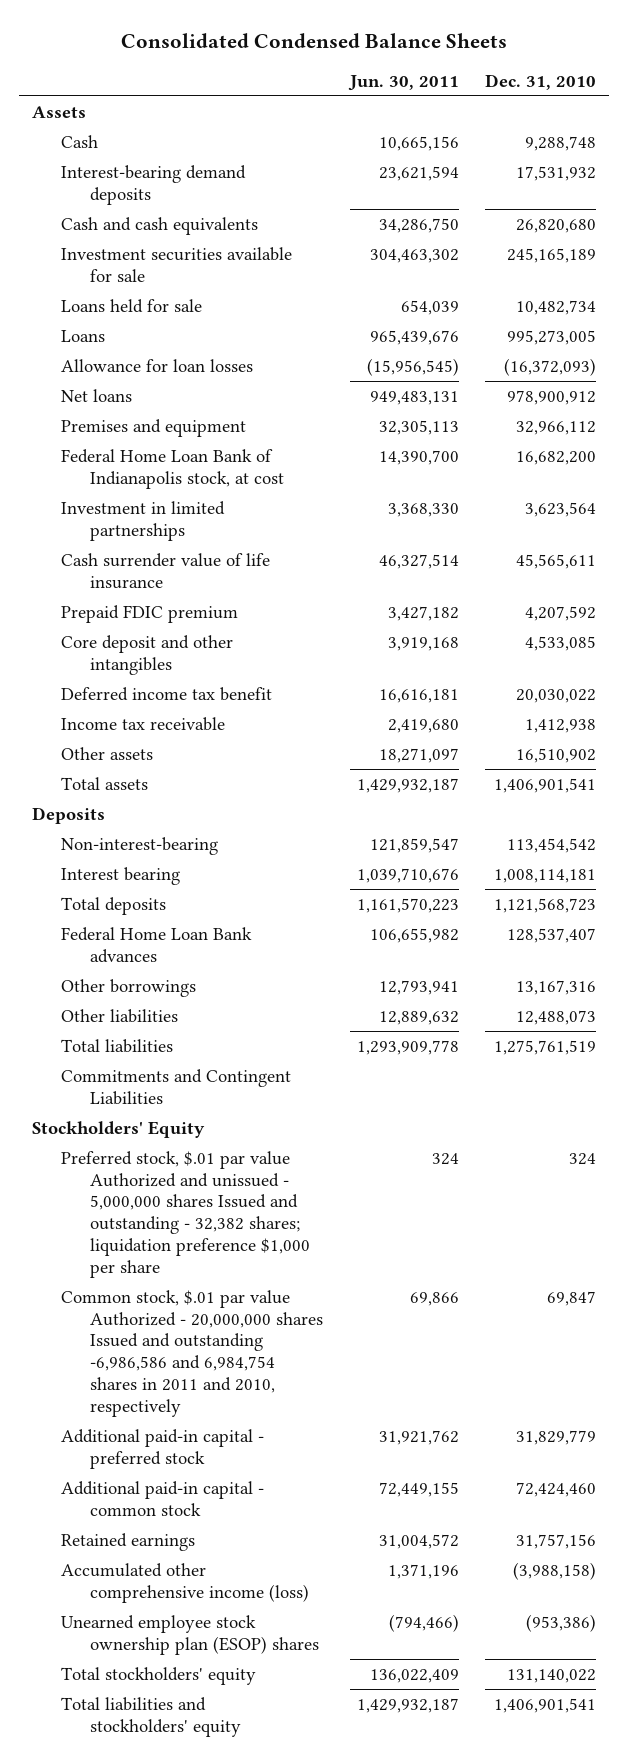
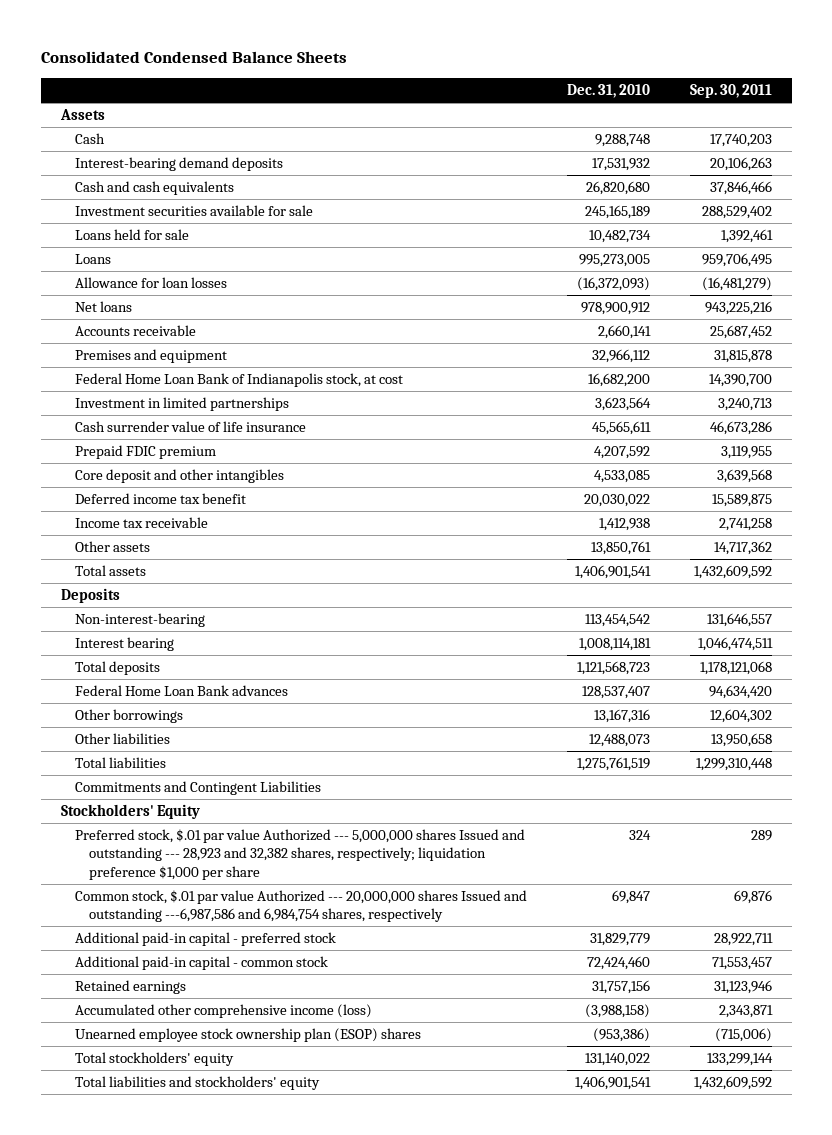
- | Jun. 30, 2011 | Dec. 31, 2010
+ | Dec. 31, 2010 | Sep. 30, 2011
+ Accounts receivable | 2,660,141 | 25,687,452
- Other assets | 18,271,097 | 16,510,902
+ Other assets | 13,850,761 | 14,717,362
- Preferred stock, $.01 par value Authorized and unissued - 5,000,000 shares Issued and outstanding - 32,382 shares; liquidation preference $1,000 per share | 324 | 324
- Common stock, $.01 par value Authorized - 20,000,000 shares Issued and outstanding -6,986,586 and 6,984,754 shares in 2011 and 2010, respectively | 69,866 | 69,847
+ Preferred stock, $.01 par value Authorized --- 5,000,000 shares Issued and outstanding --- 28,923 and 32,382 shares, respectively; liquidation preference $1,000 per share | 324 | 289
+ Common stock, $.01 par value Authorized --- 20,000,000 shares Issued and outstanding ---6,987,586 and 6,984,754 shares, respectively | 69,847 | 69,876

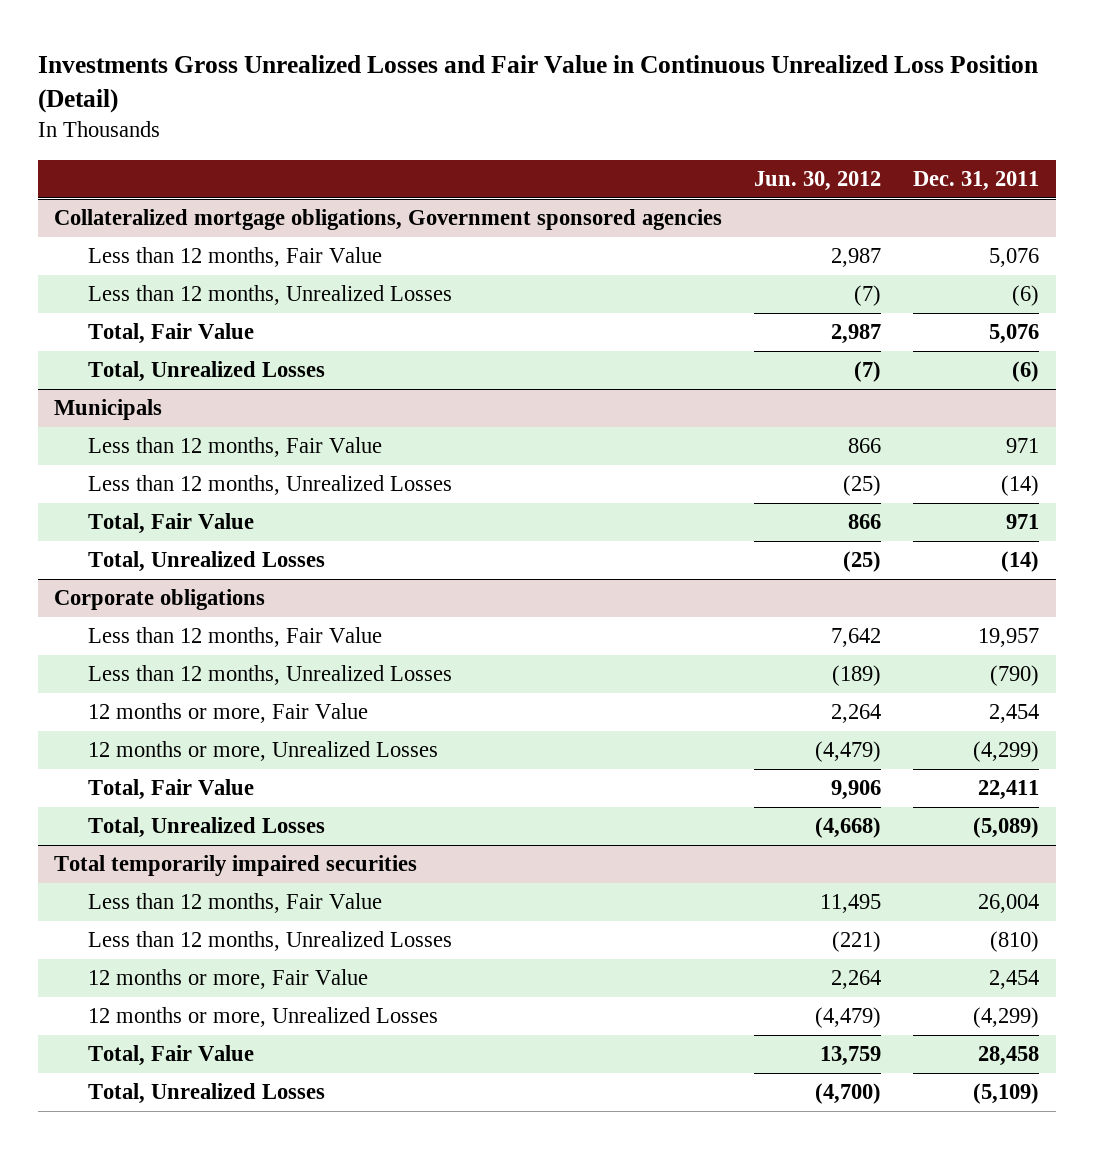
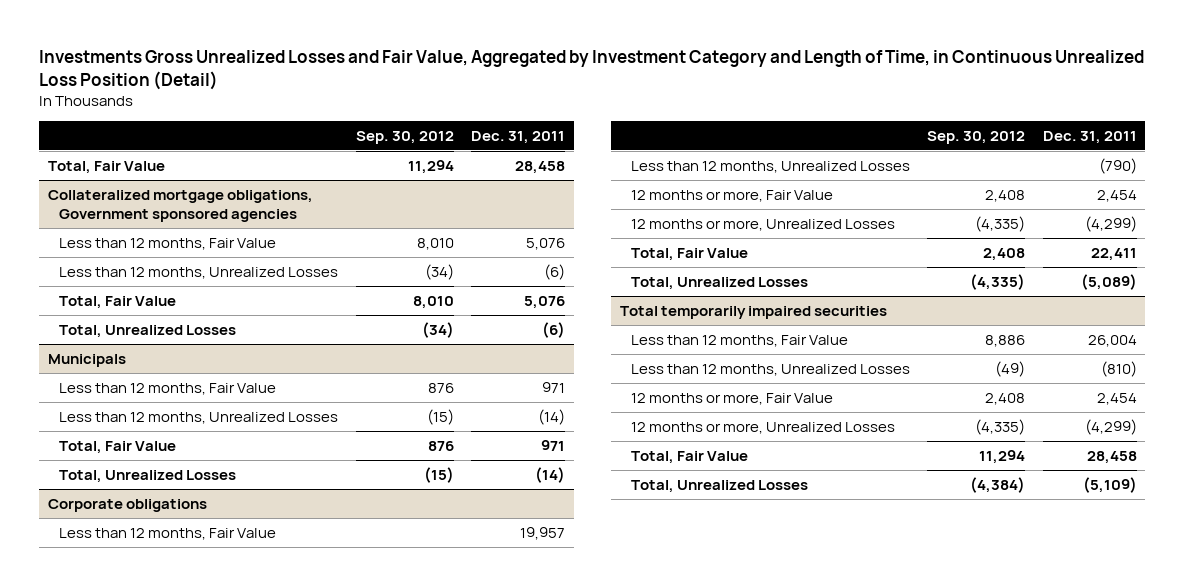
- Investments Gross Unrealized Losses and Fair Value in Continuous Unrealized Loss Position (Detail)
+ Investments Gross Unrealized Losses and Fair Value, Aggregated by Investment Category and Length of Time, in Continuous Unrealized Loss Position (Detail)
- | Jun. 30, 2012 | Dec. 31, 2011
+ | Sep. 30, 2012 | Dec. 31, 2011
+ Total, Fair Value | 11,294 | 28,458

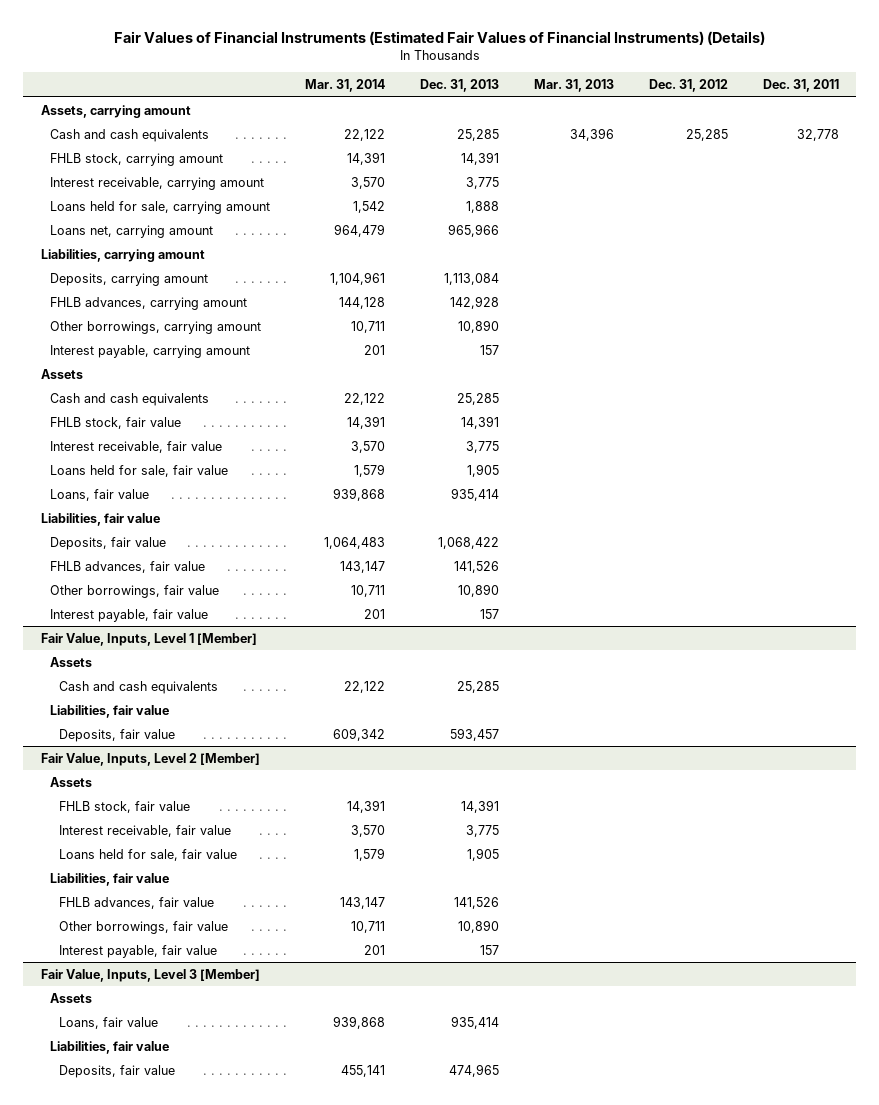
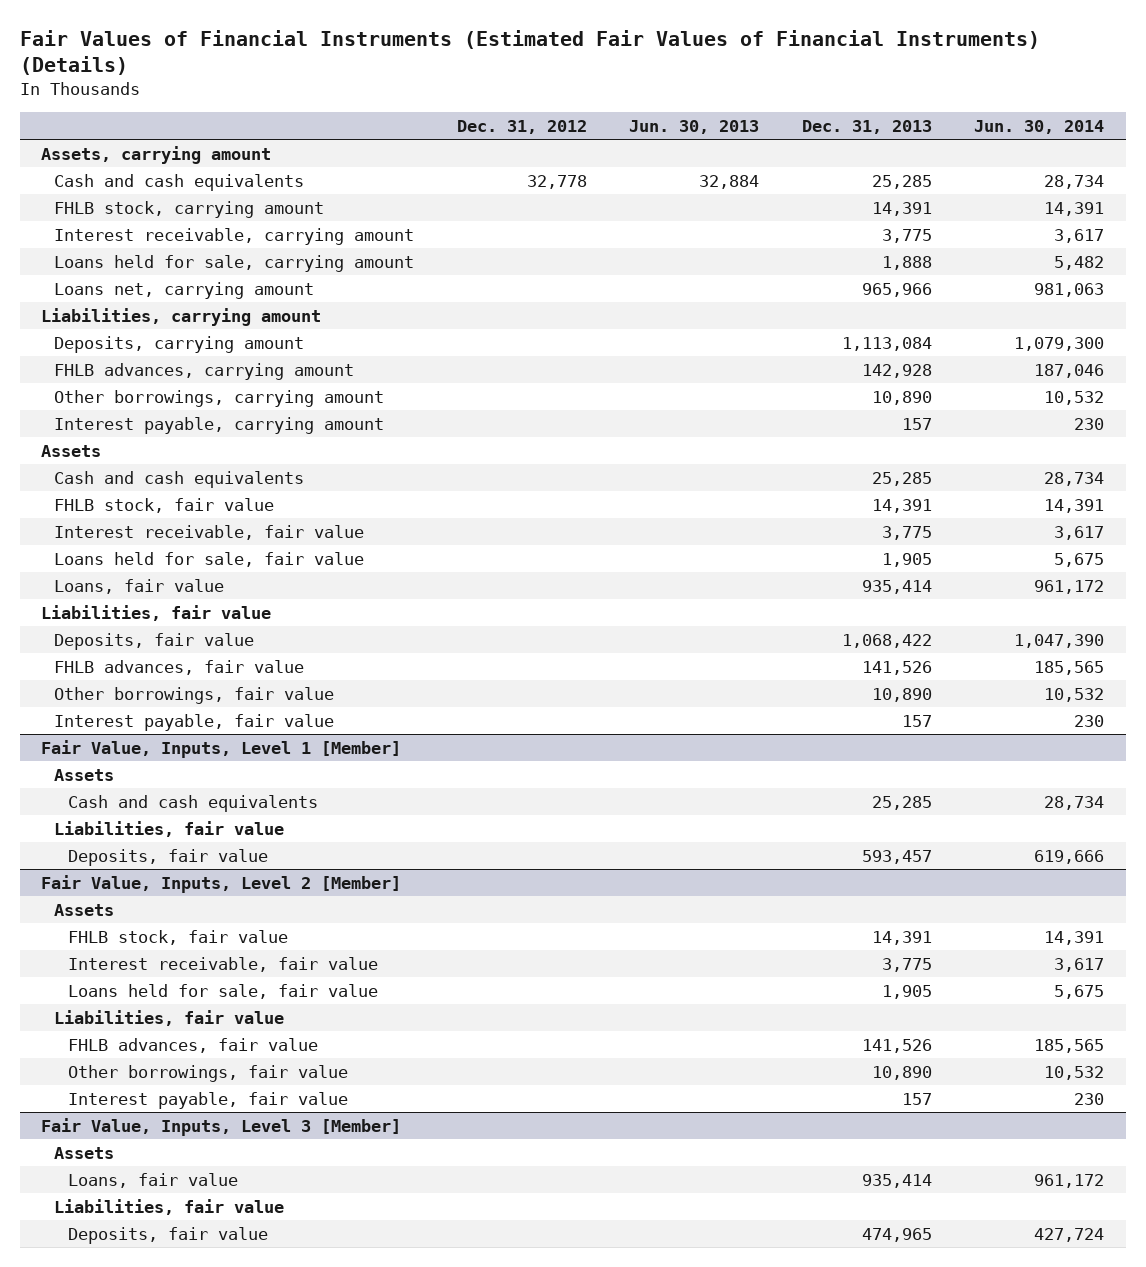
- | Mar. 31, 2014 | Dec. 31, 2013 | Mar. 31, 2013 | Dec. 31, 2012 | Dec. 31, 2011
+ | Dec. 31, 2012 | Jun. 30, 2013 | Dec. 31, 2013 | Jun. 30, 2014
- Cash and cash equivalents | 22,122 | 25,285 | 34,396 | 25,285 | 32,778
+ Cash and cash equivalents | 32,778 | 32,884 | 25,285 | 28,734

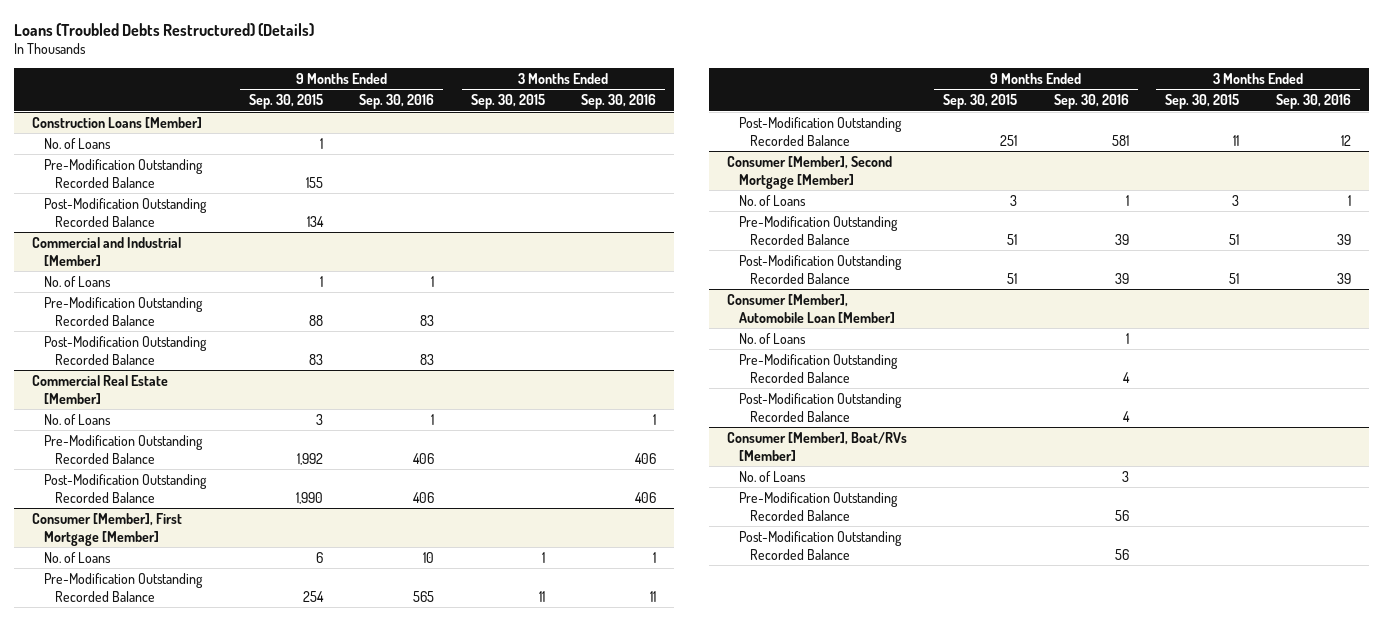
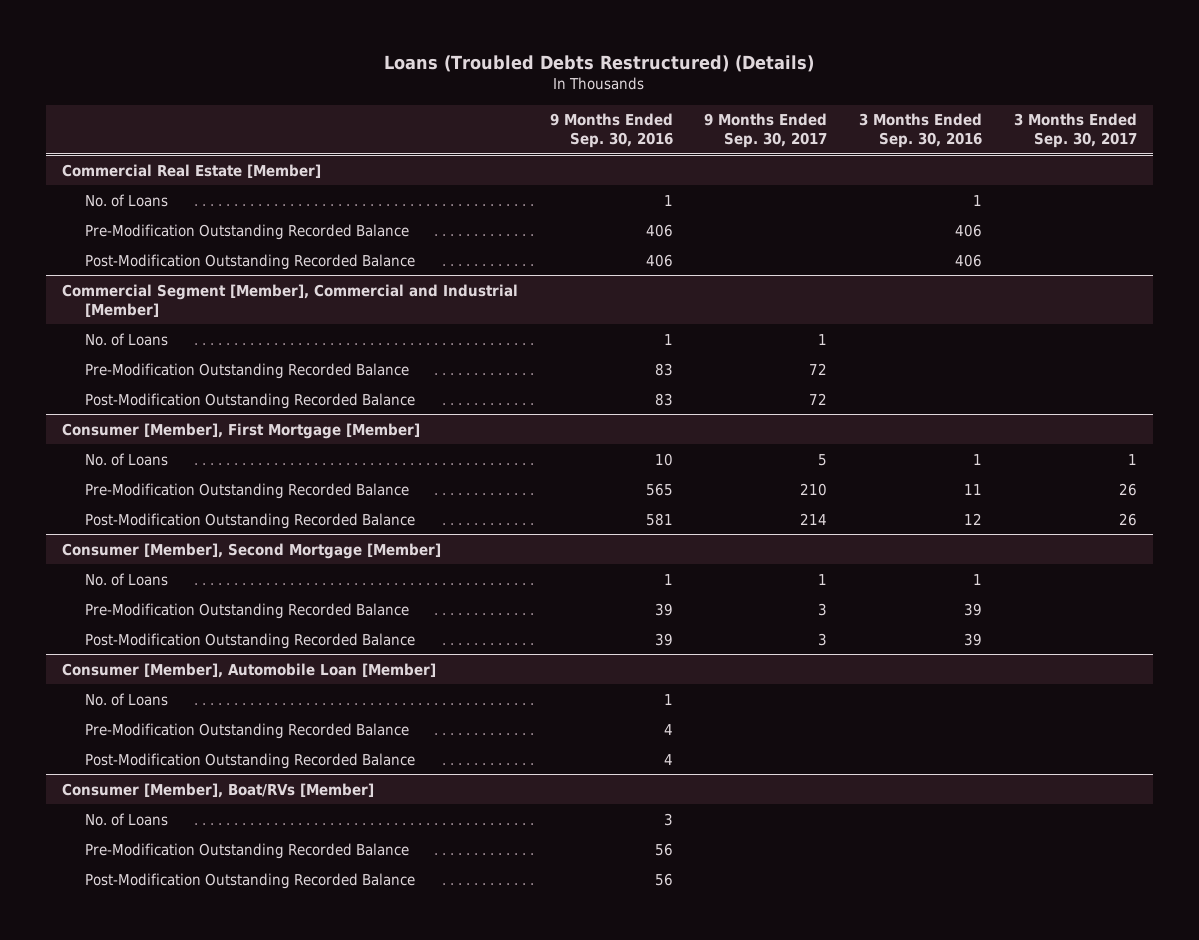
- | 9 Months Ended Sep. 30, 2015 | 9 Months Ended Sep. 30, 2016 | 3 Months Ended Sep. 30, 2015 | 3 Months Ended Sep. 30, 2016
+ | 9 Months Ended Sep. 30, 2016 | 9 Months Ended Sep. 30, 2017 | 3 Months Ended Sep. 30, 2016 | 3 Months Ended Sep. 30, 2017
- Construction Loans [Member]
- No. of Loans | 1 | | |
- Pre-Modification Outstanding Recorded Balance | 155 | | |
- Post-Modification Outstanding Recorded Balance | 134 | | |
- Commercial and Industrial [Member]
- No. of Loans | 1 | 1 | |
- Pre-Modification Outstanding Recorded Balance | 88 | 83 | |
- Post-Modification Outstanding Recorded Balance | 83 | 83 | |
+ Commercial Segment [Member], Commercial and Industrial [Member]
+ No. of Loans | 1 | 1 | |
+ Pre-Modification Outstanding Recorded Balance | 83 | 72 | |
+ Post-Modification Outstanding Recorded Balance | 83 | 72 | |

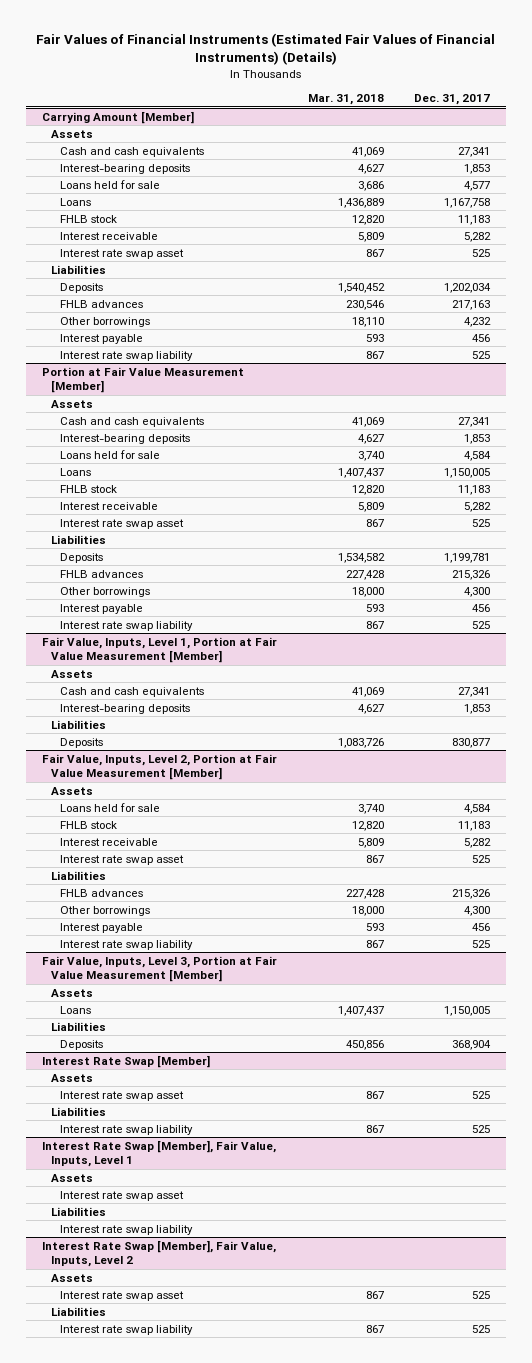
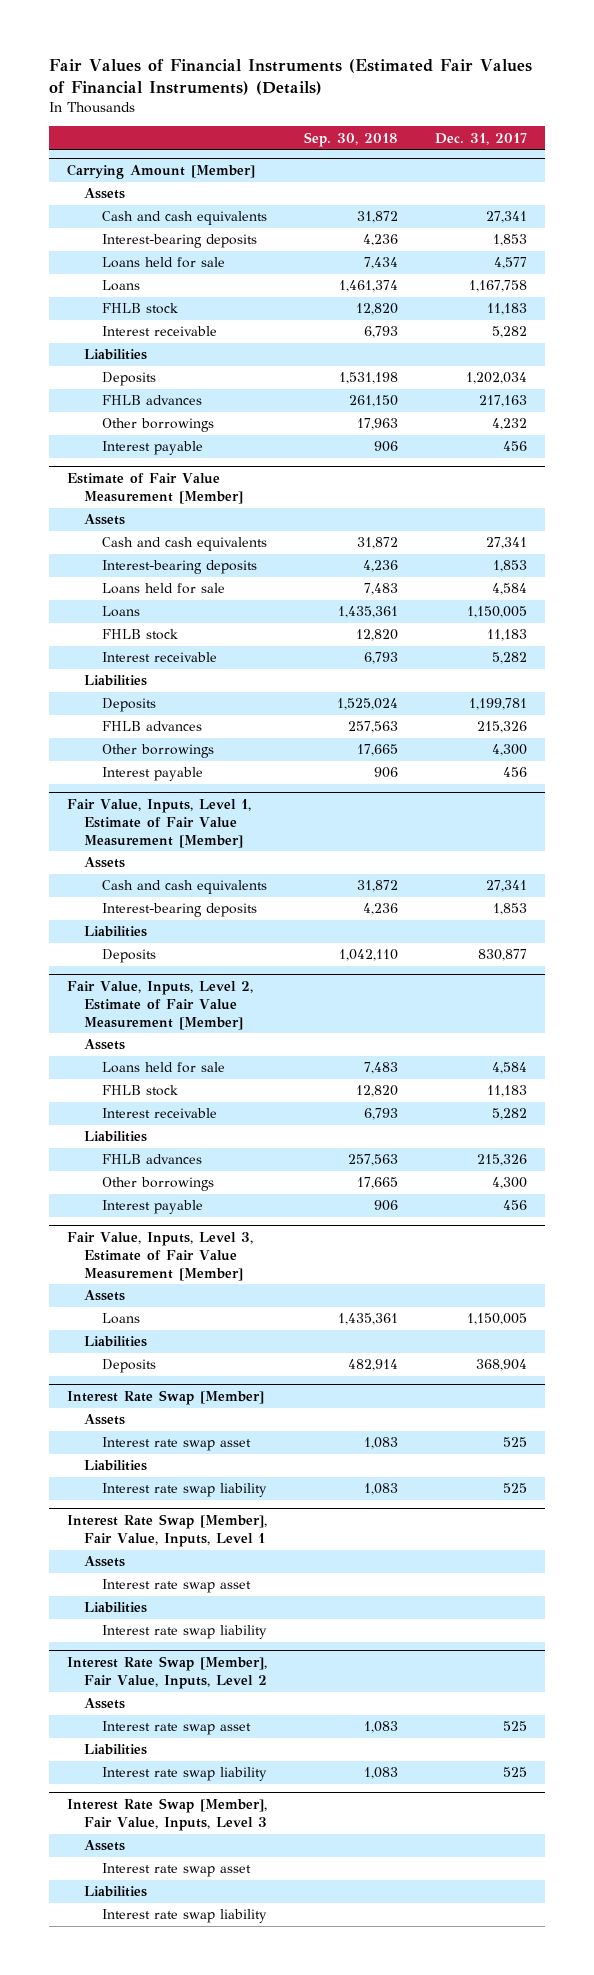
- | Mar. 31, 2018 | Dec. 31, 2017
+ | Sep. 30, 2018 | Dec. 31, 2017
@ Carrying Amount [Member]
- Interest rate swap asset | 867 | 525
- Interest rate swap liability | 867 | 525
- Portion at Fair Value Measurement [Member]
+ Estimate of Fair Value Measurement [Member]
- Interest rate swap asset | 867 | 525
- Interest rate swap liability | 867 | 525
- Fair Value, Inputs, Level 1, Portion at Fair Value Measurement [Member]
+ Fair Value, Inputs, Level 1, Estimate of Fair Value Measurement [Member]
- Fair Value, Inputs, Level 2, Portion at Fair Value Measurement [Member]
+ Fair Value, Inputs, Level 2, Estimate of Fair Value Measurement [Member]
- Interest rate swap asset | 867 | 525
- Interest rate swap liability | 867 | 525
- Fair Value, Inputs, Level 3, Portion at Fair Value Measurement [Member]
+ Fair Value, Inputs, Level 3, Estimate of Fair Value Measurement [Member]
+ Interest Rate Swap [Member], Fair Value, Inputs, Level 3
+ Assets
+ Interest rate swap asset
+ Liabilities
+ Interest rate swap liability

